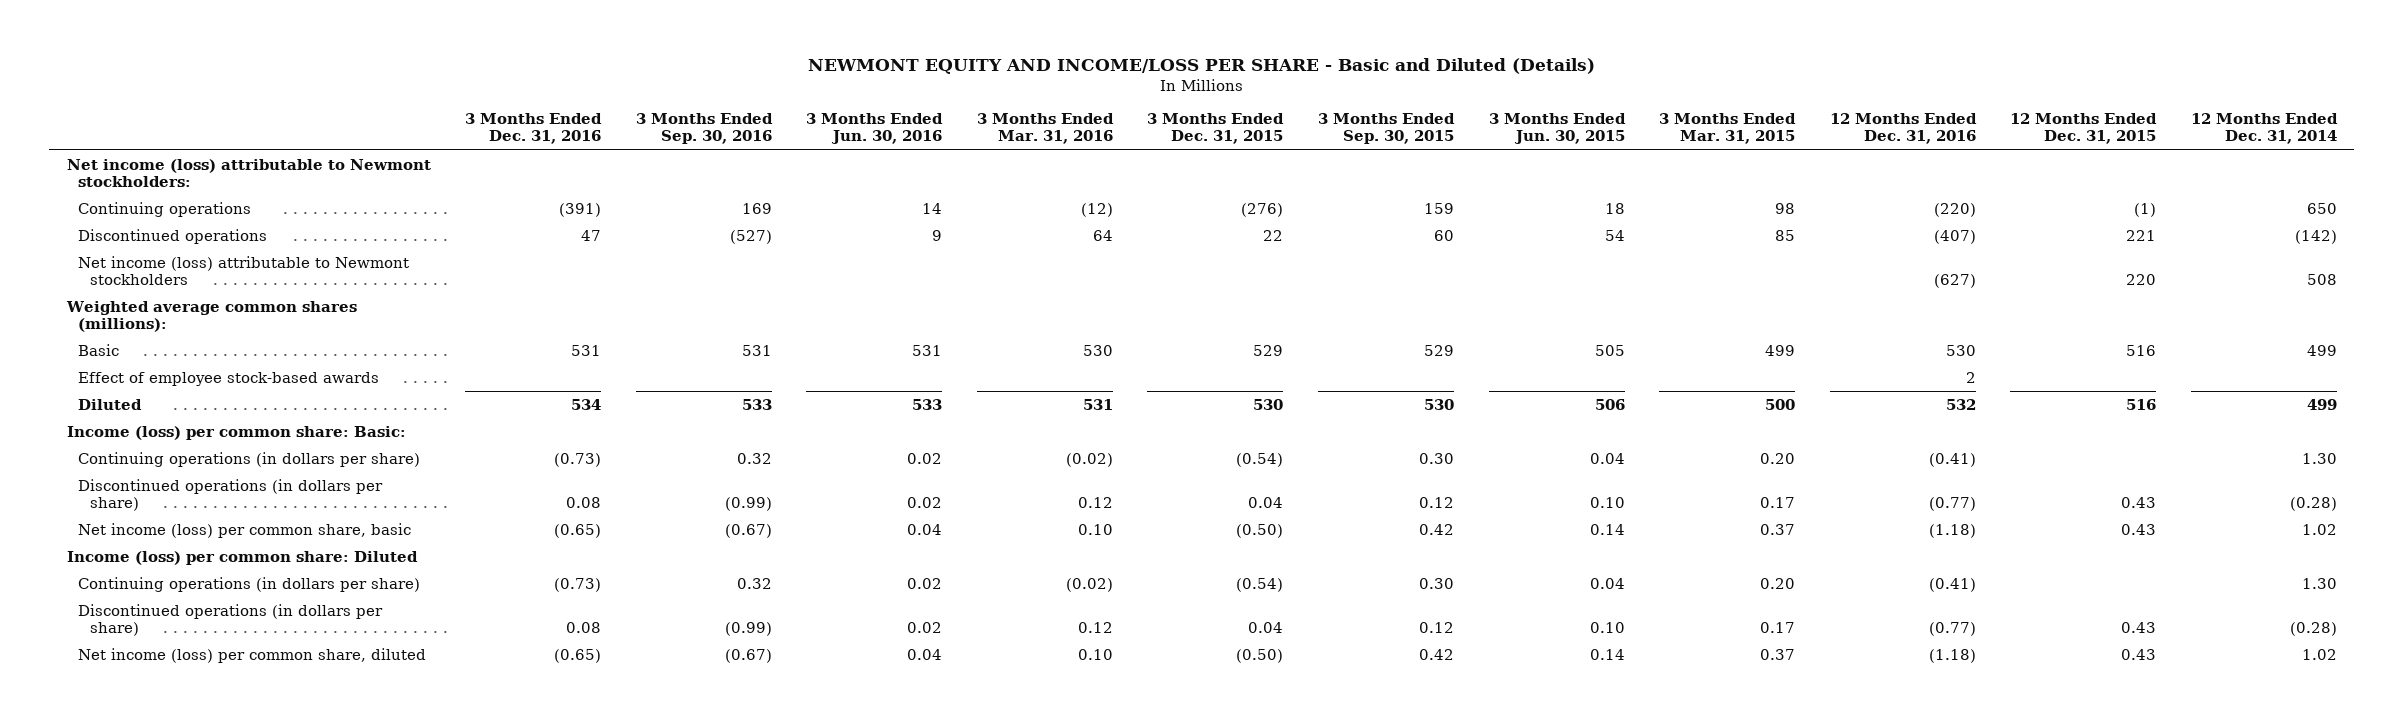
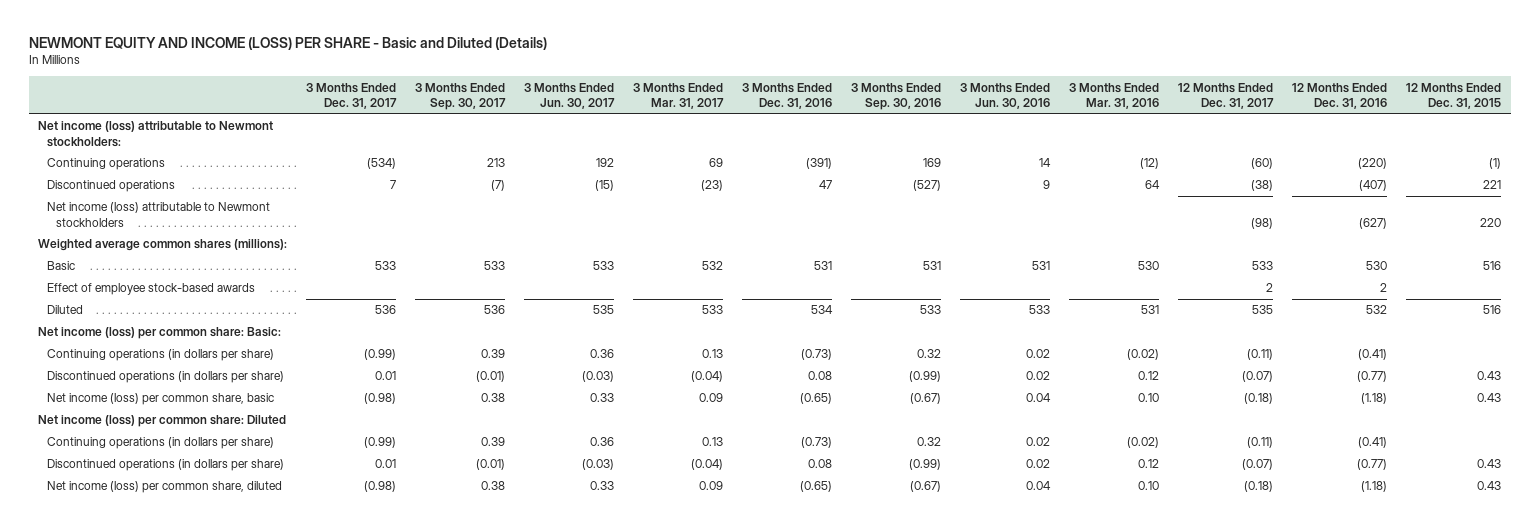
- NEWMONT EQUITY AND INCOME/LOSS PER SHARE - Basic and Diluted (Details)
+ NEWMONT EQUITY AND INCOME (LOSS) PER SHARE - Basic and Diluted (Details)
- | 3 Months Ended Dec. 31, 2016 | 3 Months Ended Sep. 30, 2016 | 3 Months Ended Jun. 30, 2016 | 3 Months Ended Mar. 31, 2016 | 3 Months Ended Dec. 31, 2015 | 3 Months Ended Sep. 30, 2015 | 3 Months Ended Jun. 30, 2015 | 3 Months Ended Mar. 31, 2015 | 12 Months Ended Dec. 31, 2016 | 12 Months Ended Dec. 31, 2015 | 12 Months Ended Dec. 31, 2014
+ | 3 Months Ended Dec. 31, 2017 | 3 Months Ended Sep. 30, 2017 | 3 Months Ended Jun. 30, 2017 | 3 Months Ended Mar. 31, 2017 | 3 Months Ended Dec. 31, 2016 | 3 Months Ended Sep. 30, 2016 | 3 Months Ended Jun. 30, 2016 | 3 Months Ended Mar. 31, 2016 | 12 Months Ended Dec. 31, 2017 | 12 Months Ended Dec. 31, 2016 | 12 Months Ended Dec. 31, 2015
- Income (loss) per common share: Basic:
+ Net income (loss) per common share: Basic:
- Income (loss) per common share: Diluted
+ Net income (loss) per common share: Diluted

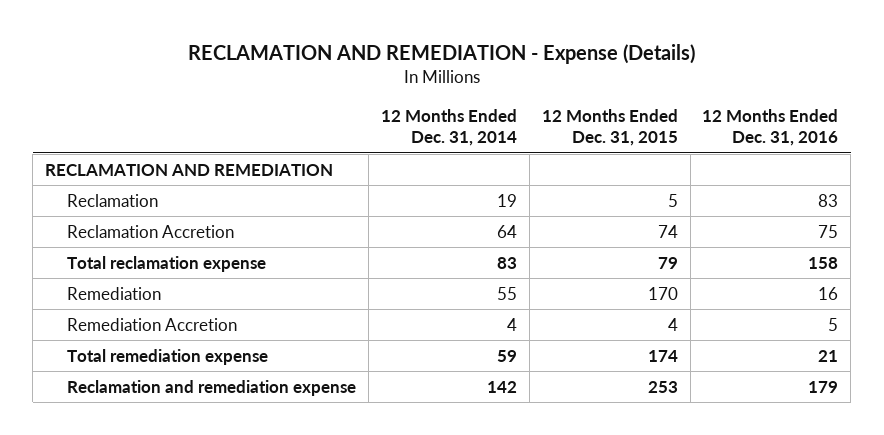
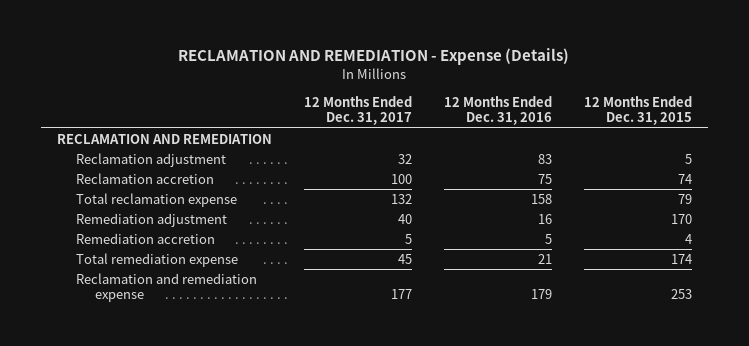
- | 12 Months Ended Dec. 31, 2014 | 12 Months Ended Dec. 31, 2015 | 12 Months Ended Dec. 31, 2016
+ | 12 Months Ended Dec. 31, 2017 | 12 Months Ended Dec. 31, 2016 | 12 Months Ended Dec. 31, 2015
- Reclamation | 19 | 5 | 83
- Reclamation Accretion | 64 | 74 | 75
+ Reclamation adjustment | 32 | 83 | 5
+ Reclamation accretion | 100 | 75 | 74
- Remediation | 55 | 170 | 16
- Remediation Accretion | 4 | 4 | 5
+ Remediation adjustment | 40 | 16 | 170
+ Remediation accretion | 5 | 5 | 4

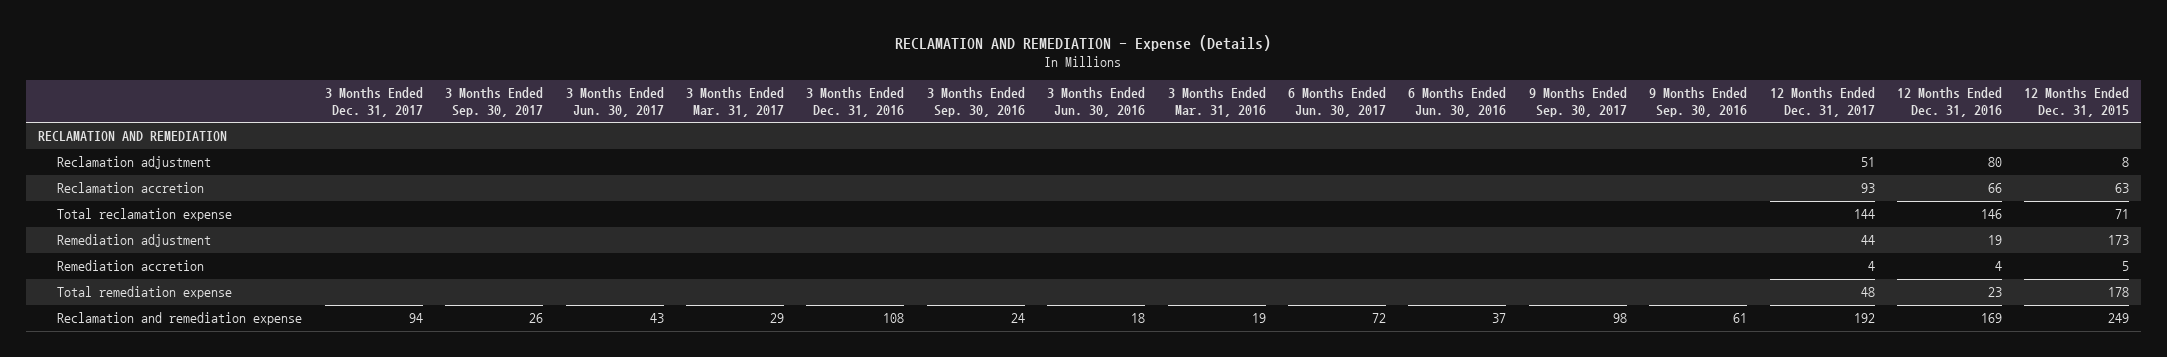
- | 12 Months Ended Dec. 31, 2017 | 12 Months Ended Dec. 31, 2016 | 12 Months Ended Dec. 31, 2015
+ | 3 Months Ended Dec. 31, 2017 | 3 Months Ended Sep. 30, 2017 | 3 Months Ended Jun. 30, 2017 | 3 Months Ended Mar. 31, 2017 | 3 Months Ended Dec. 31, 2016 | 3 Months Ended Sep. 30, 2016 | 3 Months Ended Jun. 30, 2016 | 3 Months Ended Mar. 31, 2016 | 6 Months Ended Jun. 30, 2017 | 6 Months Ended Jun. 30, 2016 | 9 Months Ended Sep. 30, 2017 | 9 Months Ended Sep. 30, 2016 | 12 Months Ended Dec. 31, 2017 | 12 Months Ended Dec. 31, 2016 | 12 Months Ended Dec. 31, 2015
- Reclamation adjustment | 32 | 83 | 5
- Reclamation accretion | 100 | 75 | 74
- Total reclamation expense | 132 | 158 | 79
- Remediation adjustment | 40 | 16 | 170
- Remediation accretion | 5 | 5 | 4
- Total remediation expense | 45 | 21 | 174
- Reclamation and remediation expense | 177 | 179 | 253
+ Reclamation adjustment | | | | | | | | | | | | | 51 | 80 | 8
+ Reclamation accretion | | | | | | | | | | | | | 93 | 66 | 63
+ Total reclamation expense | | | | | | | | | | | | | 144 | 146 | 71
+ Remediation adjustment | | | | | | | | | | | | | 44 | 19 | 173
+ Remediation accretion | | | | | | | | | | | | | 4 | 4 | 5
+ Total remediation expense | | | | | | | | | | | | | 48 | 23 | 178
+ Reclamation and remediation expense | 94 | 26 | 43 | 29 | 108 | 24 | 18 | 19 | 72 | 37 | 98 | 61 | 192 | 169 | 249

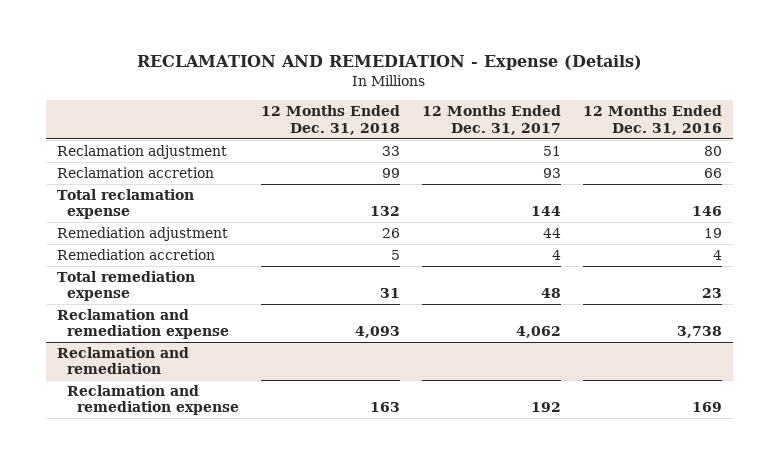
- | 3 Months Ended Dec. 31, 2017 | 3 Months Ended Sep. 30, 2017 | 3 Months Ended Jun. 30, 2017 | 3 Months Ended Mar. 31, 2017 | 3 Months Ended Dec. 31, 2016 | 3 Months Ended Sep. 30, 2016 | 3 Months Ended Jun. 30, 2016 | 3 Months Ended Mar. 31, 2016 | 6 Months Ended Jun. 30, 2017 | 6 Months Ended Jun. 30, 2016 | 9 Months Ended Sep. 30, 2017 | 9 Months Ended Sep. 30, 2016 | 12 Months Ended Dec. 31, 2017 | 12 Months Ended Dec. 31, 2016 | 12 Months Ended Dec. 31, 2015
+ | 12 Months Ended Dec. 31, 2018 | 12 Months Ended Dec. 31, 2017 | 12 Months Ended Dec. 31, 2016
- RECLAMATION AND REMEDIATION
+ Reclamation and remediation expense | 4,093 | 4,062 | 3,738
+ Reclamation and remediation

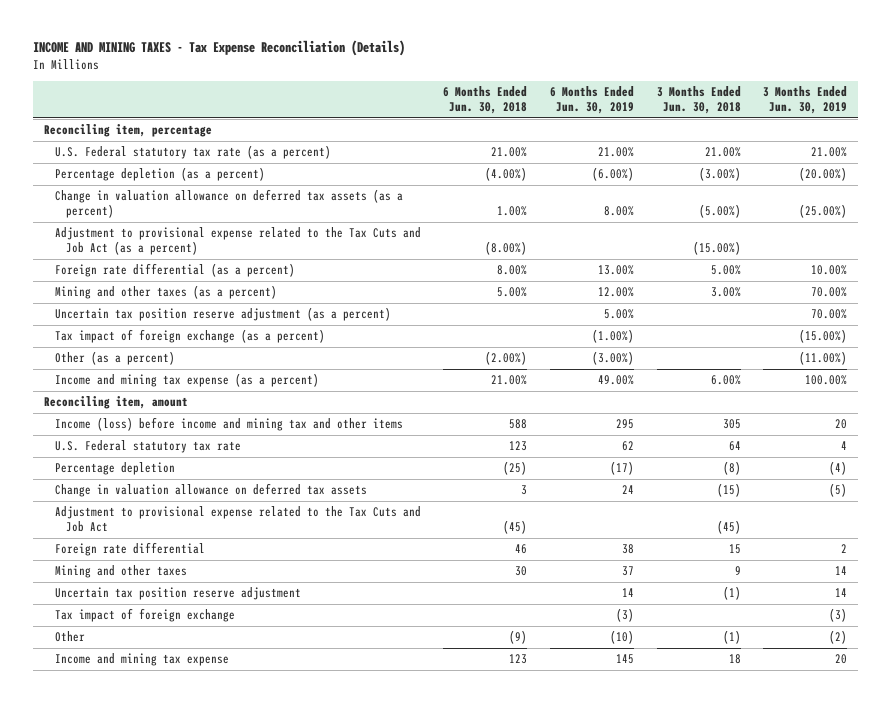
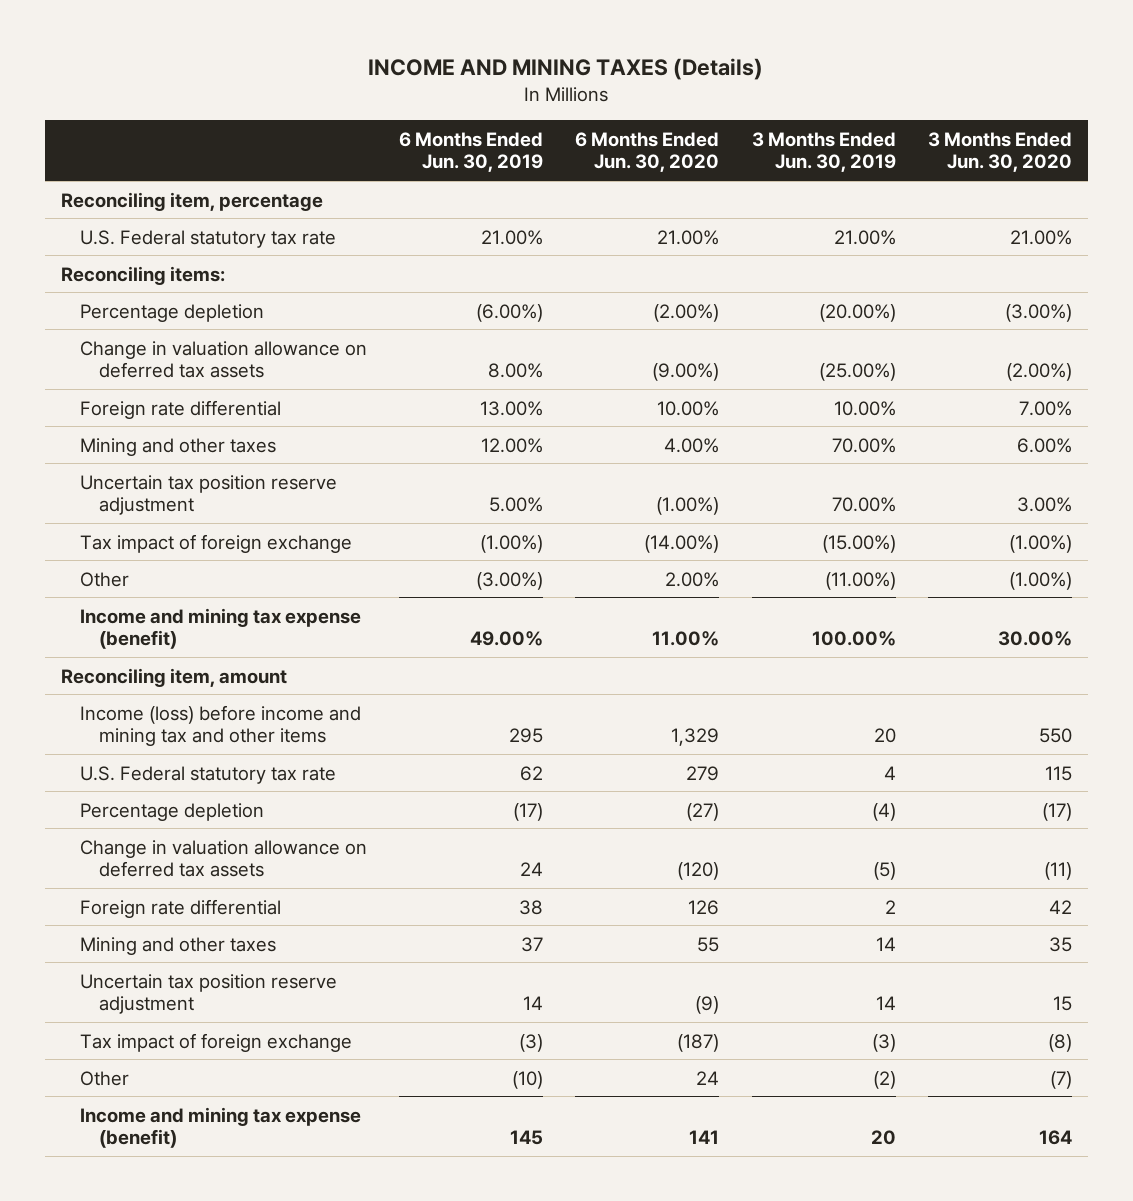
- INCOME AND MINING TAXES - Tax Expense Reconciliation (Details)
+ INCOME AND MINING TAXES (Details)
- | 6 Months Ended Jun. 30, 2018 | 6 Months Ended Jun. 30, 2019 | 3 Months Ended Jun. 30, 2018 | 3 Months Ended Jun. 30, 2019
+ | 6 Months Ended Jun. 30, 2019 | 6 Months Ended Jun. 30, 2020 | 3 Months Ended Jun. 30, 2019 | 3 Months Ended Jun. 30, 2020
- U.S. Federal statutory tax rate (as a percent) | 21.00% | 21.00% | 21.00% | 21.00%
- Percentage depletion (as a percent) | (4.00%) | (6.00%) | (3.00%) | (20.00%)
- Change in valuation allowance on deferred tax assets (as a percent) | 1.00% | 8.00% | (5.00%) | (25.00%)
- Adjustment to provisional expense related to the Tax Cuts and Job Act (as a percent) | (8.00%) | | (15.00%) |
- Foreign rate differential (as a percent) | 8.00% | 13.00% | 5.00% | 10.00%
- Mining and other taxes (as a percent) | 5.00% | 12.00% | 3.00% | 70.00%
- Uncertain tax position reserve adjustment (as a percent) | | 5.00% | | 70.00%
- Tax impact of foreign exchange (as a percent) | | (1.00%) | | (15.00%)
- Other (as a percent) | (2.00%) | (3.00%) | | (11.00%)
- Income and mining tax expense (as a percent) | 21.00% | 49.00% | 6.00% | 100.00%
+ U.S. Federal statutory tax rate | 21.00% | 21.00% | 21.00% | 21.00%
+ Reconciling items:
+ Percentage depletion | (6.00%) | (2.00%) | (20.00%) | (3.00%)
+ Change in valuation allowance on deferred tax assets | 8.00% | (9.00%) | (25.00%) | (2.00%)
+ Foreign rate differential | 13.00% | 10.00% | 10.00% | 7.00%
+ Mining and other taxes | 12.00% | 4.00% | 70.00% | 6.00%
+ Uncertain tax position reserve adjustment | 5.00% | (1.00%) | 70.00% | 3.00%
+ Tax impact of foreign exchange | (1.00%) | (14.00%) | (15.00%) | (1.00%)
+ Other | (3.00%) | 2.00% | (11.00%) | (1.00%)
+ Income and mining tax expense (benefit) | 49.00% | 11.00% | 100.00% | 30.00%
- Adjustment to provisional expense related to the Tax Cuts and Job Act | (45) | | (45) |
- Income and mining tax expense | 123 | 145 | 18 | 20
+ Income and mining tax expense (benefit) | 145 | 141 | 20 | 164

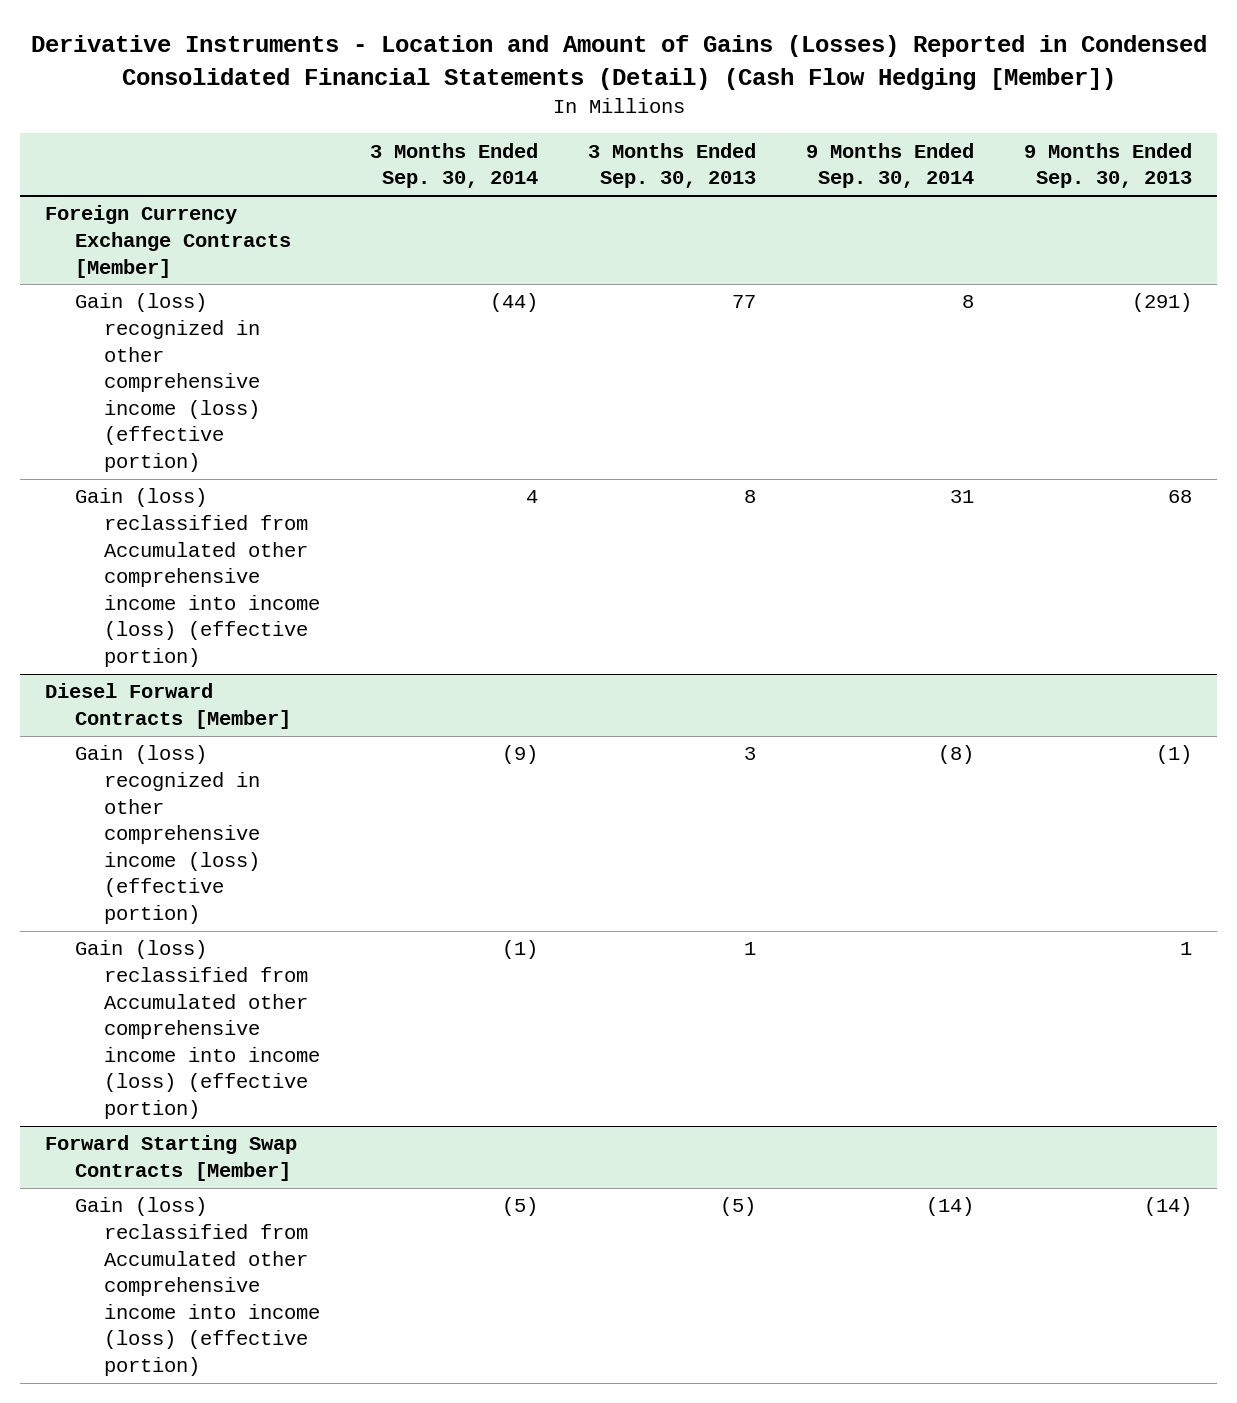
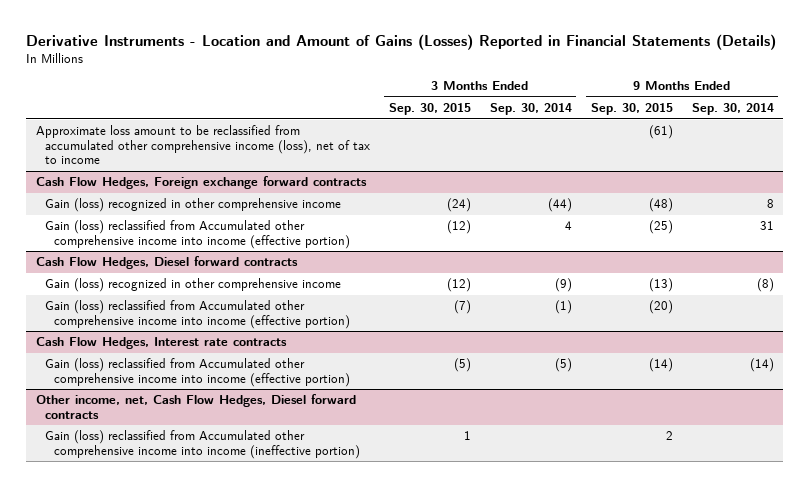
- Derivative Instruments - Location and Amount of Gains (Losses) Reported in Condensed Consolidated Financial Statements (Detail) (Cash Flow Hedging [Member])
+ Derivative Instruments - Location and Amount of Gains (Losses) Reported in Financial Statements (Details)
- | 3 Months Ended Sep. 30, 2014 | 3 Months Ended Sep. 30, 2013 | 9 Months Ended Sep. 30, 2014 | 9 Months Ended Sep. 30, 2013
+ | 3 Months Ended Sep. 30, 2015 | 3 Months Ended Sep. 30, 2014 | 9 Months Ended Sep. 30, 2015 | 9 Months Ended Sep. 30, 2014
- Foreign Currency Exchange Contracts [Member]
- Gain (loss) recognized in other comprehensive income (loss) (effective portion) | (44) | 77 | 8 | (291)
- Gain (loss) reclassified from Accumulated other comprehensive income into income (loss) (effective portion) | 4 | 8 | 31 | 68
- Diesel Forward Contracts [Member]
- Gain (loss) recognized in other comprehensive income (loss) (effective portion) | (9) | 3 | (8) | (1)
- Gain (loss) reclassified from Accumulated other comprehensive income into income (loss) (effective portion) | (1) | 1 | | 1
- Forward Starting Swap Contracts [Member]
- Gain (loss) reclassified from Accumulated other comprehensive income into income (loss) (effective portion) | (5) | (5) | (14) | (14)
+ Approximate loss amount to be reclassified from accumulated other comprehensive income (loss), net of tax to income | | | (61) |
+ Cash Flow Hedges, Foreign exchange forward contracts
+ Gain (loss) recognized in other comprehensive income | (24) | (44) | (48) | 8
+ Gain (loss) reclassified from Accumulated other comprehensive income into income (effective portion) | (12) | 4 | (25) | 31
+ Cash Flow Hedges, Diesel forward contracts
+ Gain (loss) recognized in other comprehensive income | (12) | (9) | (13) | (8)
+ Gain (loss) reclassified from Accumulated other comprehensive income into income (effective portion) | (7) | (1) | (20) |
+ Cash Flow Hedges, Interest rate contracts
+ Gain (loss) reclassified from Accumulated other comprehensive income into income (effective portion) | (5) | (5) | (14) | (14)
+ Other income, net, Cash Flow Hedges, Diesel forward contracts
+ Gain (loss) reclassified from Accumulated other comprehensive income into income (ineffective portion) | 1 | | 2 |

